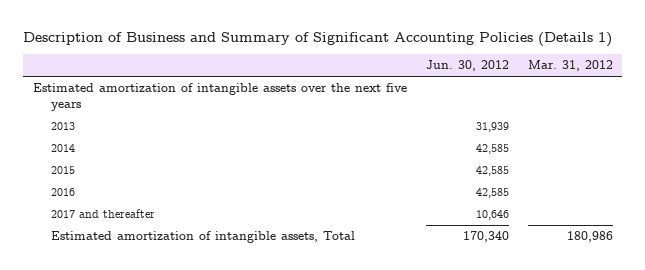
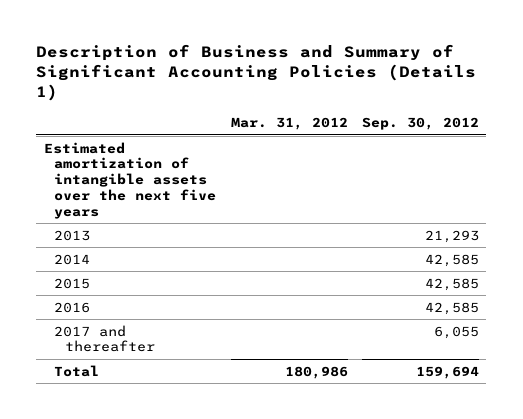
- | Jun. 30, 2012 | Mar. 31, 2012
+ | Mar. 31, 2012 | Sep. 30, 2012
- Estimated amortization of intangible assets, Total | 170,340 | 180,986
+ Total | 180,986 | 159,694

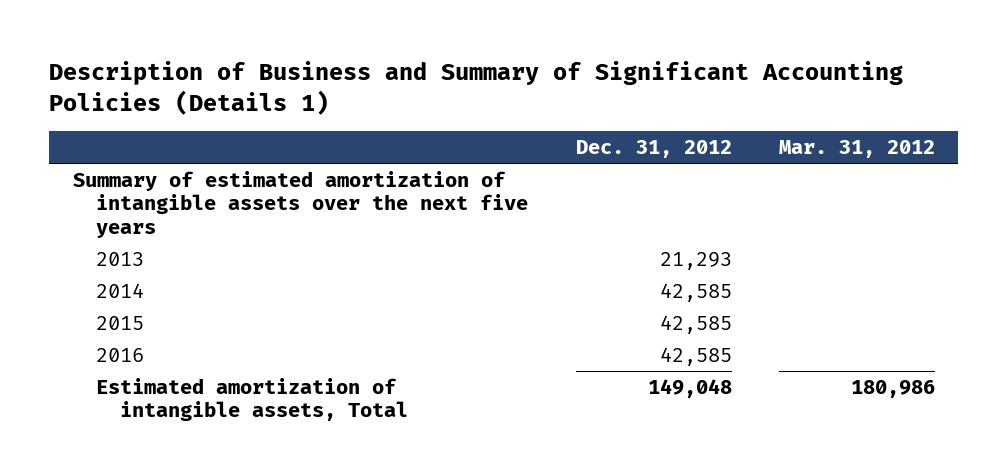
- | Mar. 31, 2012 | Sep. 30, 2012
+ | Dec. 31, 2012 | Mar. 31, 2012
- Estimated amortization of intangible assets over the next five years
+ Summary of estimated amortization of intangible assets over the next five years
- 2017 and thereafter | | 6,055
- Total | 180,986 | 159,694
+ Estimated amortization of intangible assets, Total | 149,048 | 180,986

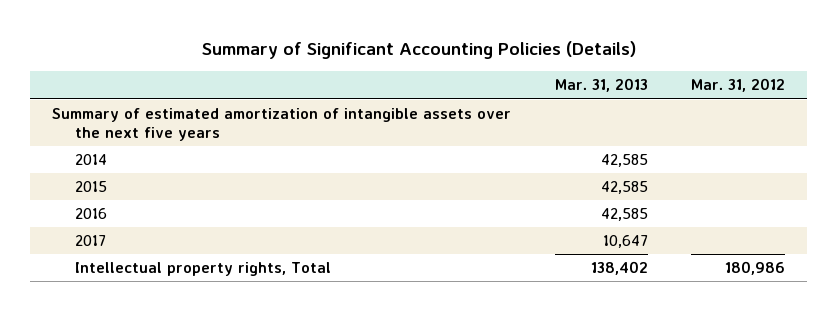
- Description of Business and Summary of Significant Accounting Policies (Details 1)
+ Summary of Significant Accounting Policies (Details)
- | Dec. 31, 2012 | Mar. 31, 2012
+ | Mar. 31, 2013 | Mar. 31, 2012
- 2013 | 21,293 |
- Estimated amortization of intangible assets, Total | 149,048 | 180,986
+ 2017 | 10,647 |
+ Intellectual property rights, Total | 138,402 | 180,986

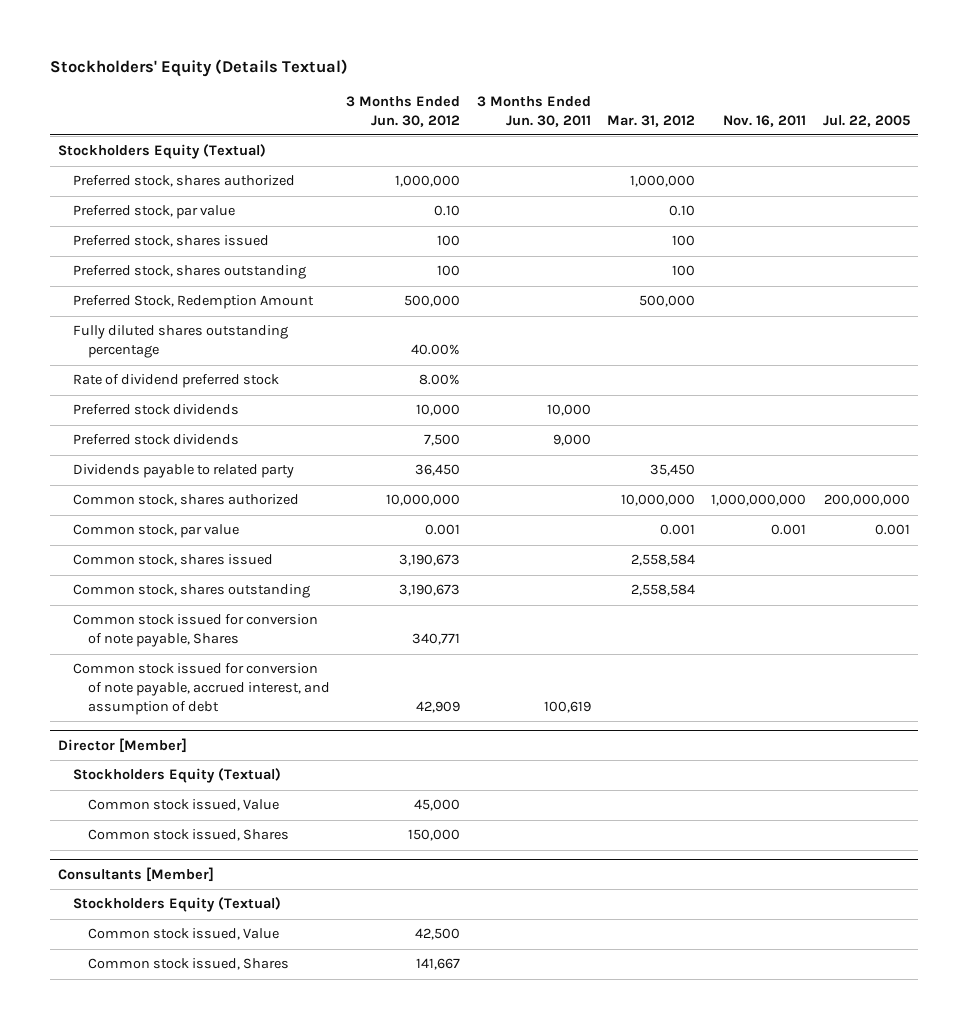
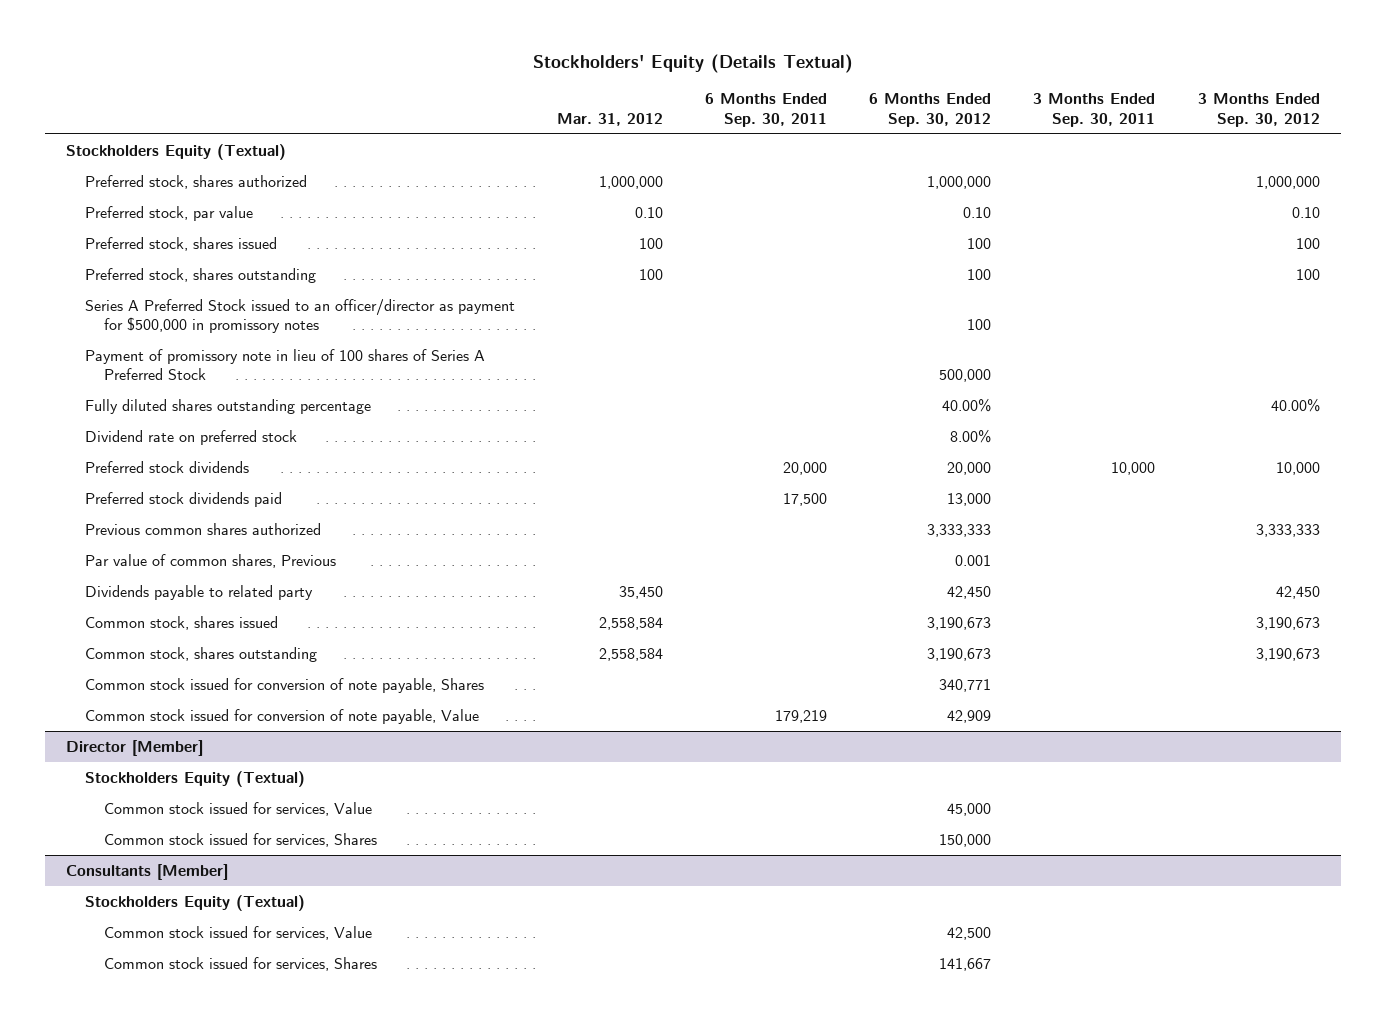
- | 3 Months Ended Jun. 30, 2012 | 3 Months Ended Jun. 30, 2011 | Mar. 31, 2012 | Nov. 16, 2011 | Jul. 22, 2005
+ | Mar. 31, 2012 | 6 Months Ended Sep. 30, 2011 | 6 Months Ended Sep. 30, 2012 | 3 Months Ended Sep. 30, 2011 | 3 Months Ended Sep. 30, 2012
- Preferred Stock, Redemption Amount | 500,000 | | 500,000 | |
+ Series A Preferred Stock issued to an officer/director as payment for $500,000 in promissory notes | | | 100 | |
+ Payment of promissory note in lieu of 100 shares of Series A Preferred Stock | | | 500,000 | |
- Rate of dividend preferred stock | 8.00% | | | |
- Preferred stock dividends | 10,000 | 10,000 | | |
+ Dividend rate on preferred stock | | | 8.00% | |
+ Preferred stock dividends paid | | 17,500 | 13,000 | |
+ Previous common shares authorized | | | 3,333,333 | | 3,333,333
+ Par value of common shares, Previous | | | 0.001 | |
- Common stock, shares authorized | 10,000,000 | | 10,000,000 | 1,000,000,000 | 200,000,000
- Common stock, par value | 0.001 | | 0.001 | 0.001 | 0.001
- Common stock issued for conversion of note payable, accrued interest, and assumption of debt | 42,909 | 100,619 | | |
+ Common stock issued for conversion of note payable, Value | | 179,219 | 42,909 | |
@ Director [Member]
- Common stock issued, Value | 45,000 | | | |
- Common stock issued, Shares | 150,000 | | | |
+ Common stock issued for services, Value | | | 45,000 | |
+ Common stock issued for services, Shares | | | 150,000 | |
@ Consultants [Member]
- Common stock issued, Value | 42,500 | | | |
- Common stock issued, Shares | 141,667 | | | |
+ Common stock issued for services, Value | | | 42,500 | |
+ Common stock issued for services, Shares | | | 141,667 | |

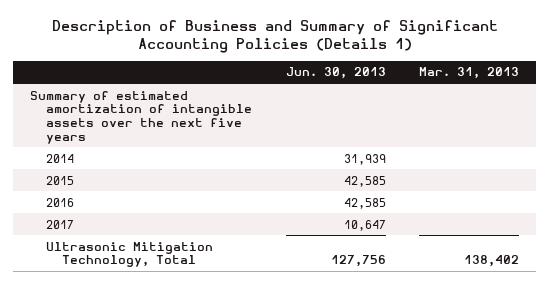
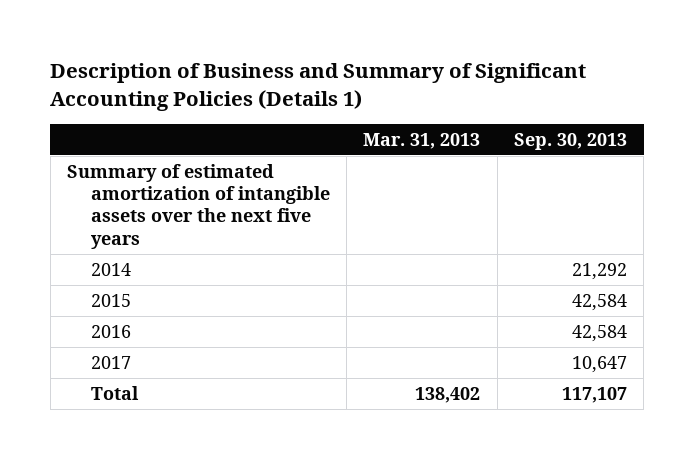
- | Jun. 30, 2013 | Mar. 31, 2013
+ | Mar. 31, 2013 | Sep. 30, 2013
- Ultrasonic Mitigation Technology, Total | 127,756 | 138,402
+ Total | 138,402 | 117,107

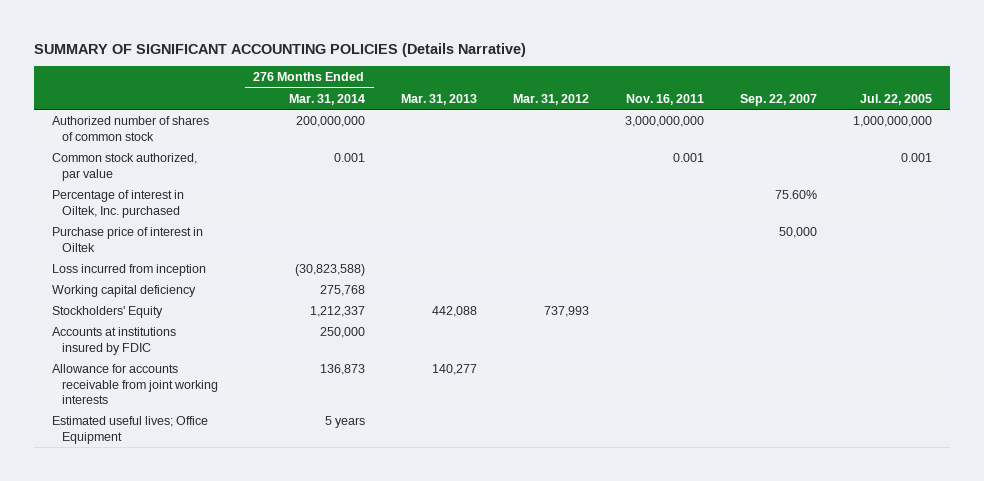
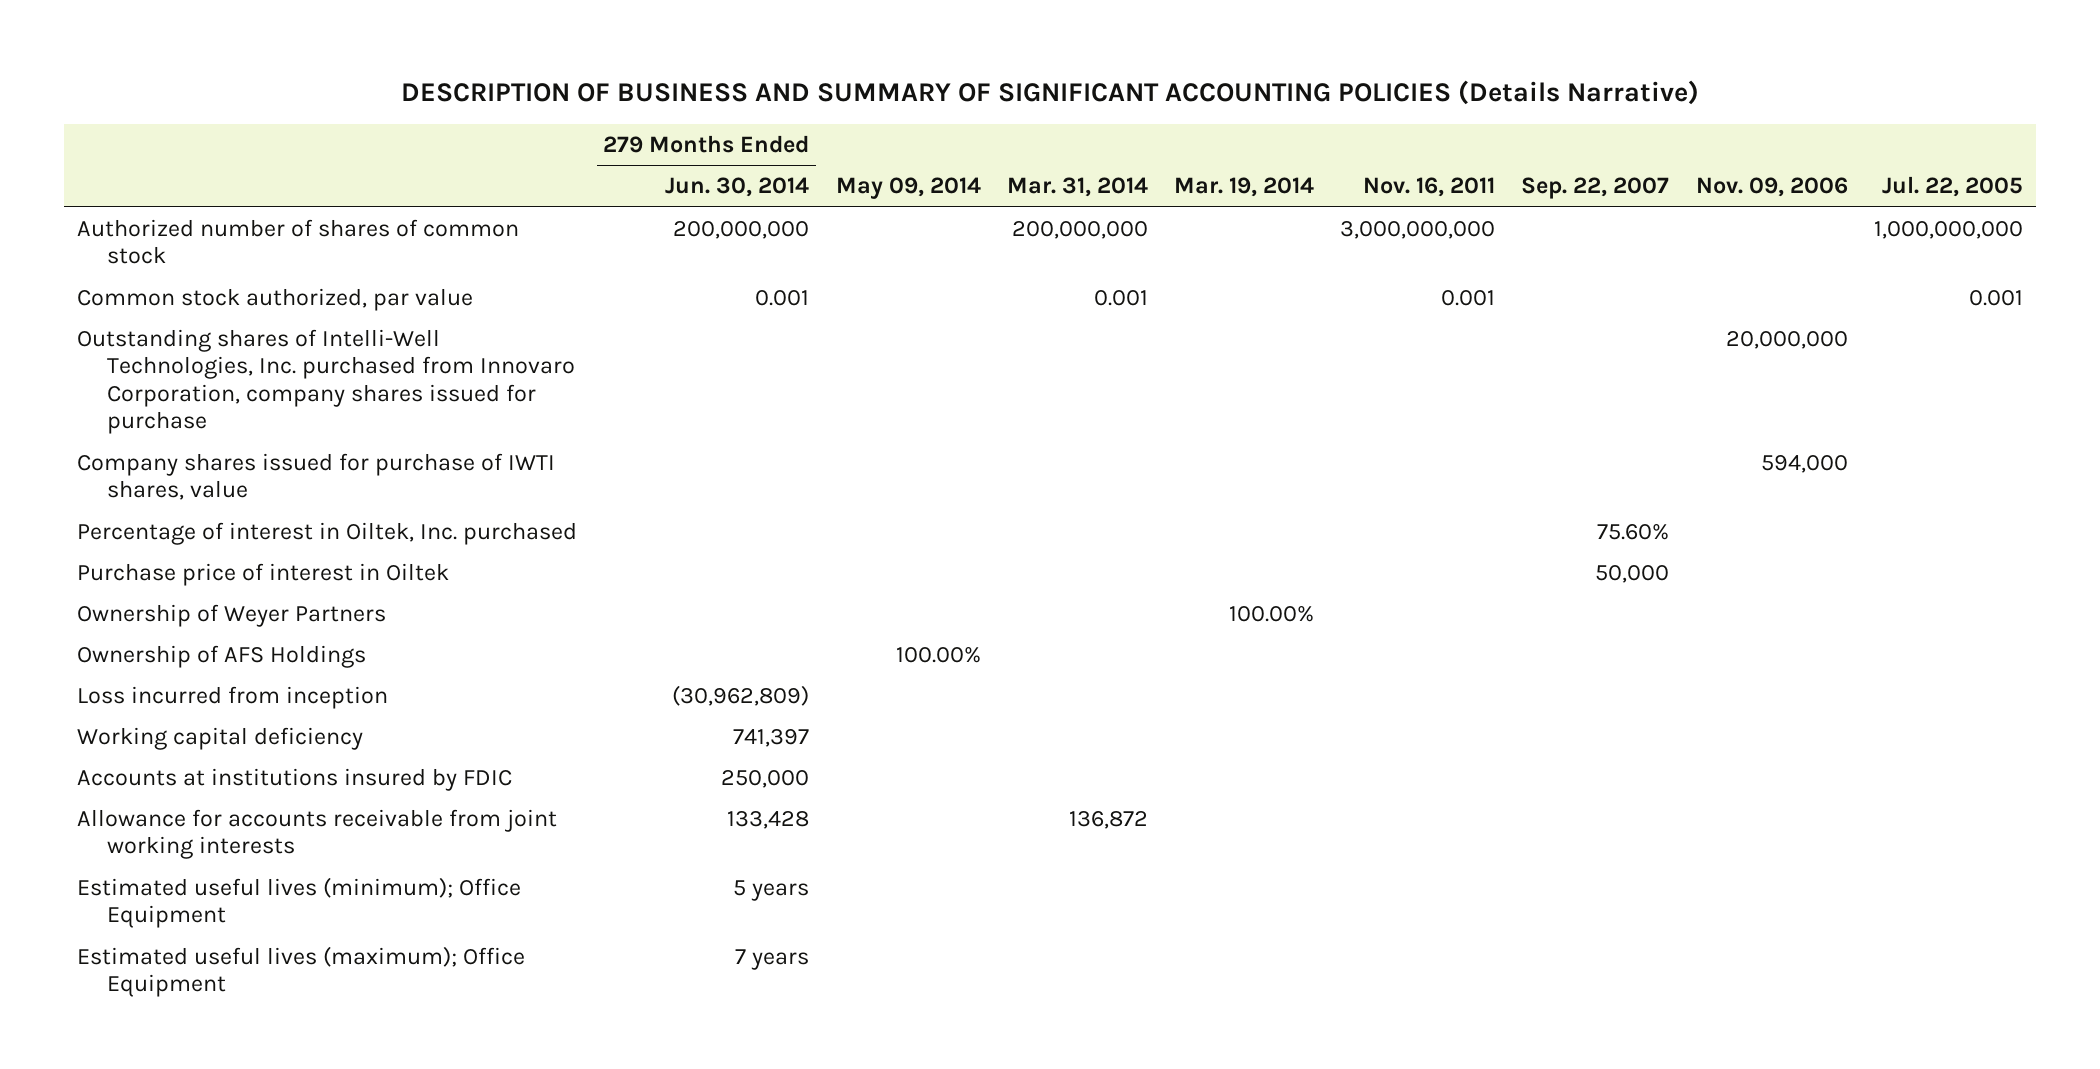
- SUMMARY OF SIGNIFICANT ACCOUNTING POLICIES (Details Narrative)
+ DESCRIPTION OF BUSINESS AND SUMMARY OF SIGNIFICANT ACCOUNTING POLICIES (Details Narrative)
- | 276 Months Ended Mar. 31, 2014 | Mar. 31, 2013 | Mar. 31, 2012 | Nov. 16, 2011 | Sep. 22, 2007 | Jul. 22, 2005
+ | 279 Months Ended Jun. 30, 2014 | May 09, 2014 | Mar. 31, 2014 | Mar. 19, 2014 | Nov. 16, 2011 | Sep. 22, 2007 | Nov. 09, 2006 | Jul. 22, 2005
+ Outstanding shares of Intelli-Well Technologies, Inc. purchased from Innovaro Corporation, company shares issued for purchase | | | | | | | 20,000,000 |
+ Company shares issued for purchase of IWTI shares, value | | | | | | | 594,000 |
+ Ownership of Weyer Partners | | | | 100.00% | | | |
+ Ownership of AFS Holdings | | 100.00% | | | | | |
- Stockholders' Equity | 1,212,337 | 442,088 | 737,993 | | |
- Estimated useful lives; Office Equipment | 5 years | | | | |
+ Estimated useful lives (minimum); Office Equipment | 5 years | | | | | | |
+ Estimated useful lives (maximum); Office Equipment | 7 years | | | | | | |

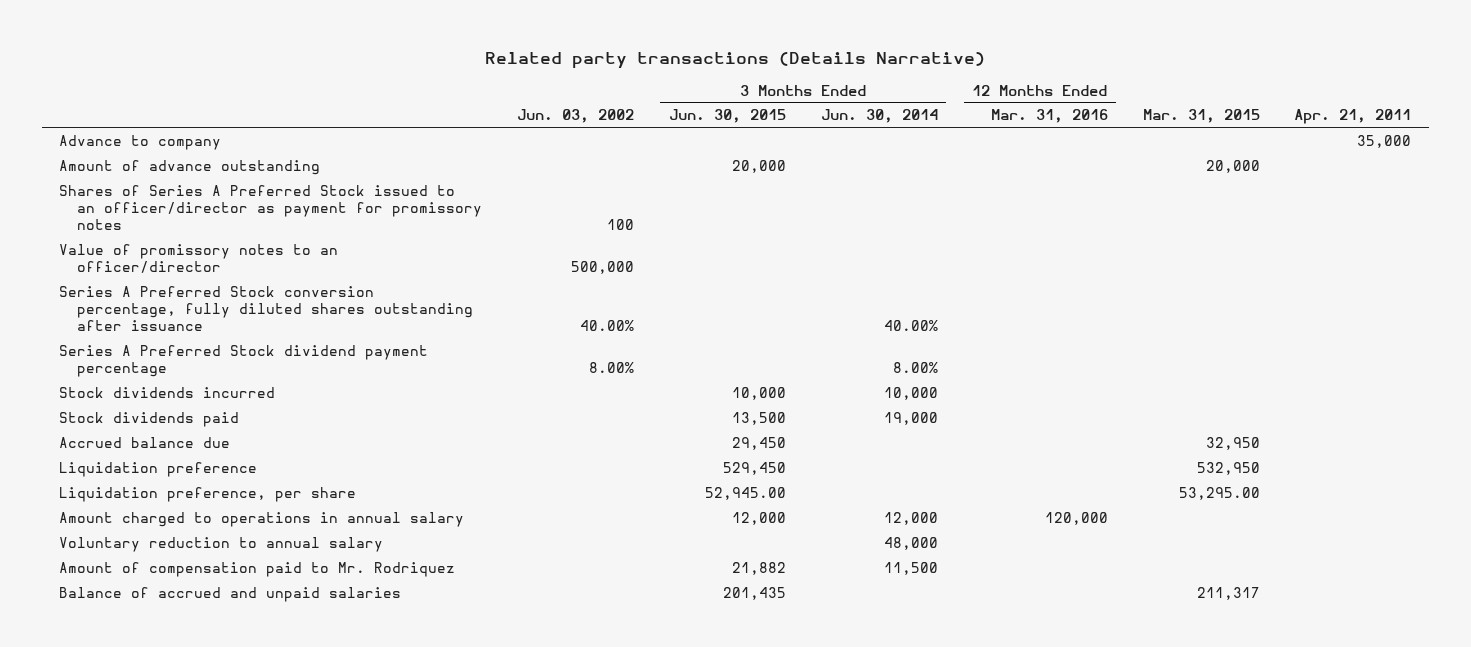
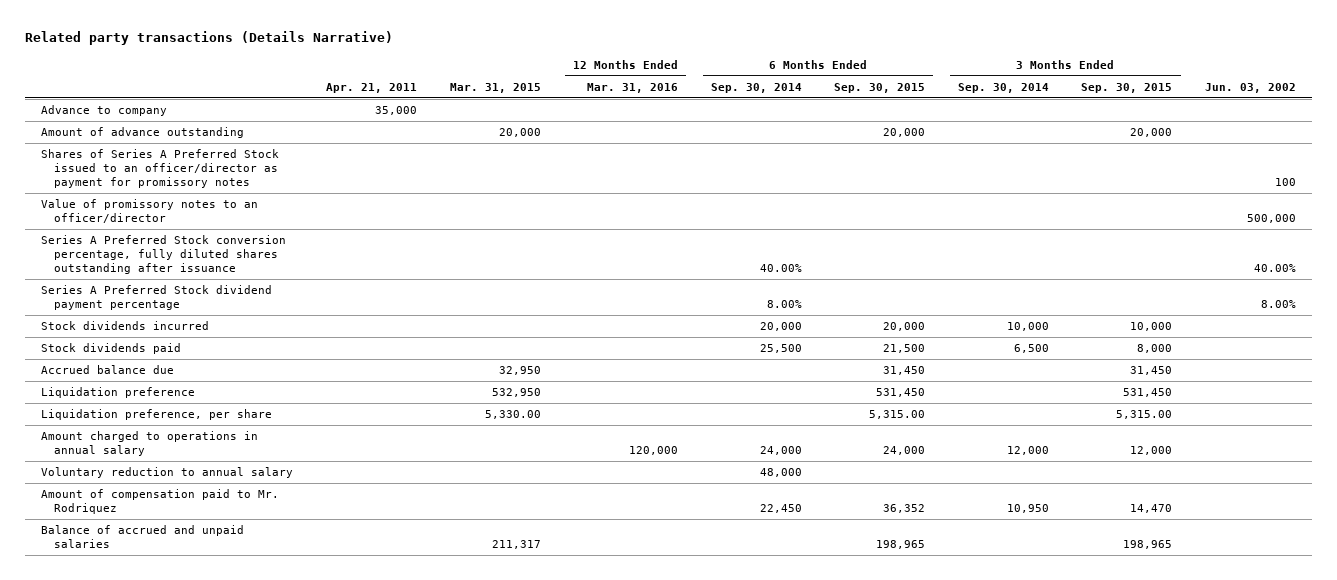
- | Jun. 03, 2002 | 3 Months Ended Jun. 30, 2015 | 3 Months Ended Jun. 30, 2014 | 12 Months Ended Mar. 31, 2016 | Mar. 31, 2015 | Apr. 21, 2011
+ | Apr. 21, 2011 | Mar. 31, 2015 | 12 Months Ended Mar. 31, 2016 | 6 Months Ended Sep. 30, 2014 | 6 Months Ended Sep. 30, 2015 | 3 Months Ended Sep. 30, 2014 | 3 Months Ended Sep. 30, 2015 | Jun. 03, 2002
- Liquidation preference, per share | | 52,945.00 | | | 53,295.00 |
+ Liquidation preference, per share | | 5,330.00 | | | 5,315.00 | | 5,315.00 |

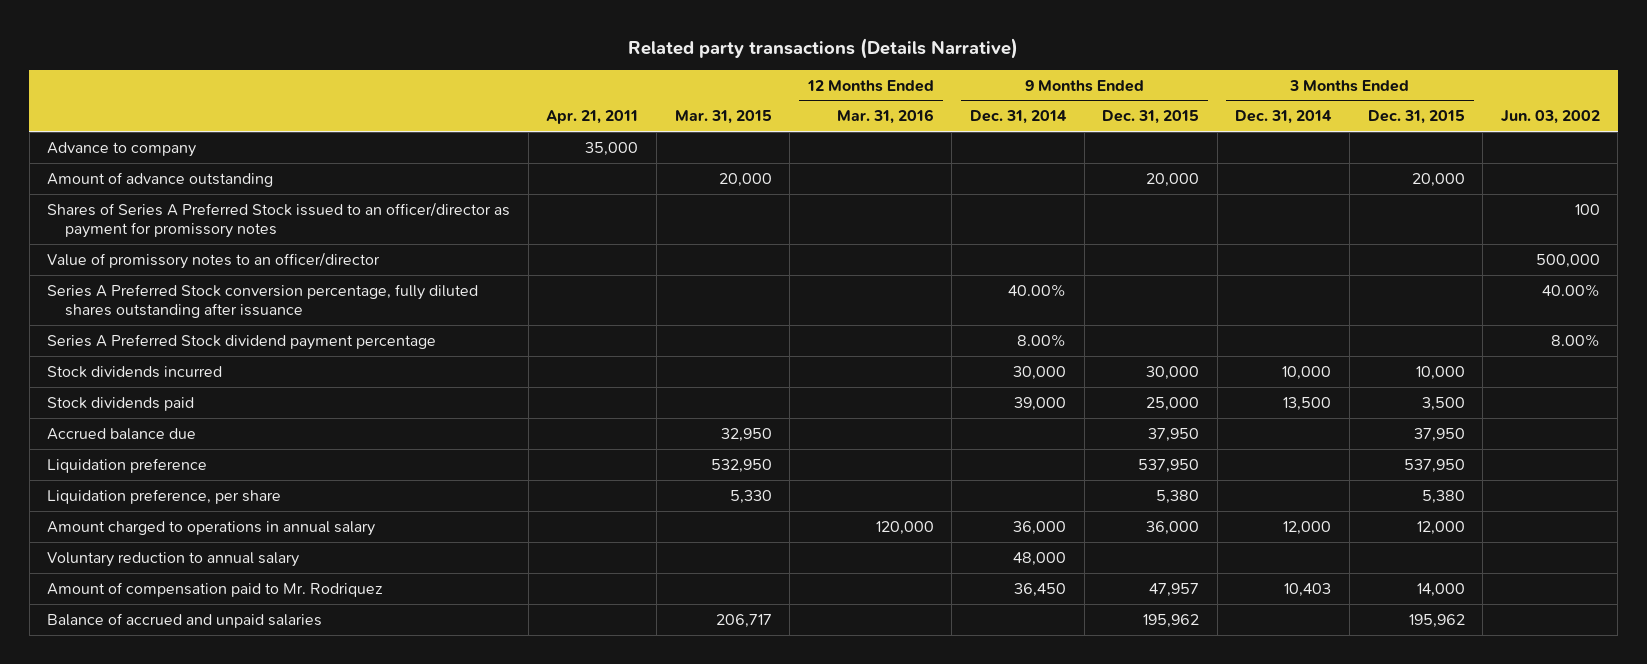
- | Apr. 21, 2011 | Mar. 31, 2015 | 12 Months Ended Mar. 31, 2016 | 6 Months Ended Sep. 30, 2014 | 6 Months Ended Sep. 30, 2015 | 3 Months Ended Sep. 30, 2014 | 3 Months Ended Sep. 30, 2015 | Jun. 03, 2002
+ | Apr. 21, 2011 | Mar. 31, 2015 | 12 Months Ended Mar. 31, 2016 | 9 Months Ended Dec. 31, 2014 | 9 Months Ended Dec. 31, 2015 | 3 Months Ended Dec. 31, 2014 | 3 Months Ended Dec. 31, 2015 | Jun. 03, 2002
- Liquidation preference, per share | | 5,330.00 | | | 5,315.00 | | 5,315.00 |
+ Liquidation preference, per share | | 5,330 | | | 5,380 | | 5,380 |
- Balance of accrued and unpaid salaries | | 211,317 | | | 198,965 | | 198,965 |
+ Balance of accrued and unpaid salaries | | 206,717 | | | 195,962 | | 195,962 |

